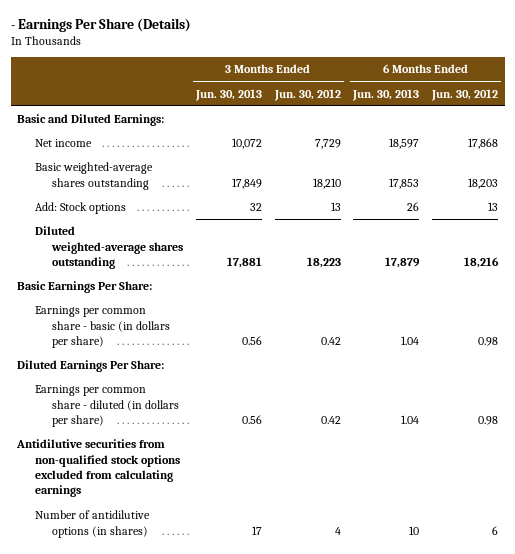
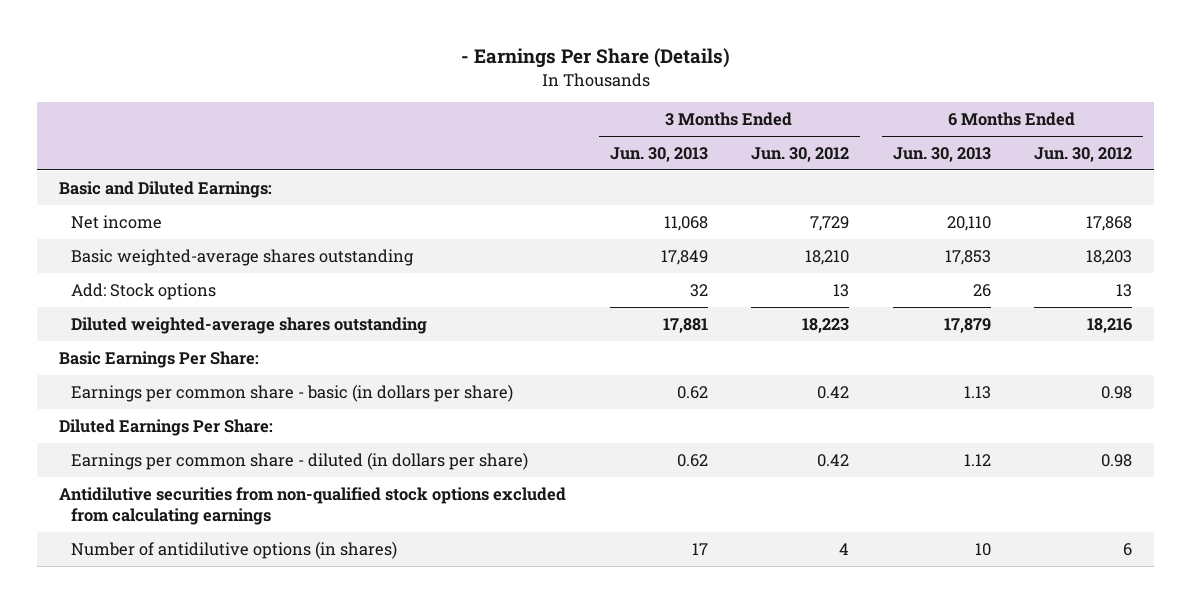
- Net income | 10,072 | 7,729 | 18,597 | 17,868
+ Net income | 11,068 | 7,729 | 20,110 | 17,868
- Earnings per common share - basic (in dollars per share) | 0.56 | 0.42 | 1.04 | 0.98
+ Earnings per common share - basic (in dollars per share) | 0.62 | 0.42 | 1.13 | 0.98
- Earnings per common share - diluted (in dollars per share) | 0.56 | 0.42 | 1.04 | 0.98
+ Earnings per common share - diluted (in dollars per share) | 0.62 | 0.42 | 1.12 | 0.98

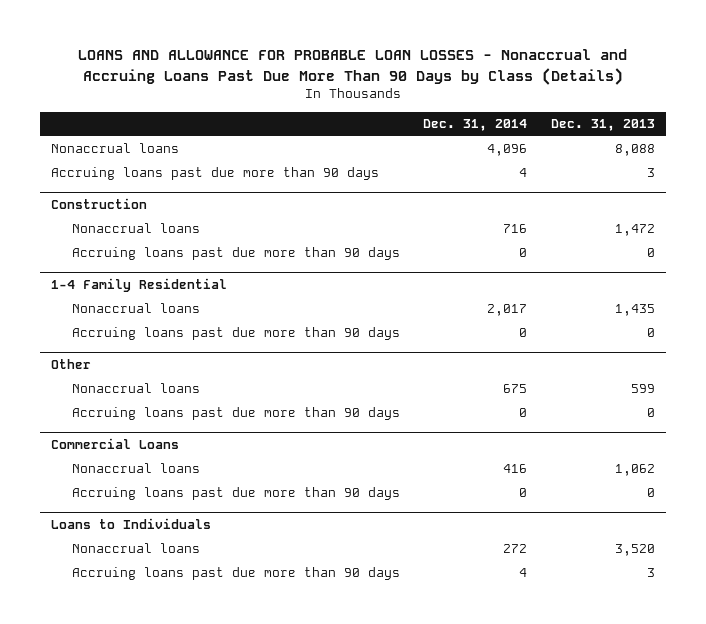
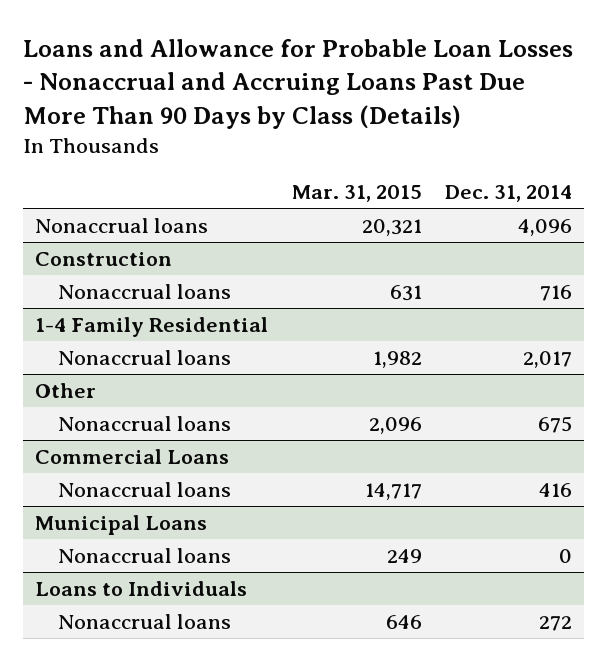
- LOANS AND ALLOWANCE FOR PROBABLE LOAN LOSSES - Nonaccrual and Accruing Loans Past Due More Than 90 Days by Class (Details)
+ Loans and Allowance for Probable Loan Losses - Nonaccrual and Accruing Loans Past Due More Than 90 Days by Class (Details)
- | Dec. 31, 2014 | Dec. 31, 2013
+ | Mar. 31, 2015 | Dec. 31, 2014
- Accruing loans past due more than 90 days | 4 | 3
@ Construction
- Accruing loans past due more than 90 days | 0 | 0
@ 1-4 Family Residential
- Accruing loans past due more than 90 days | 0 | 0
@ Other
- Accruing loans past due more than 90 days | 0 | 0
@ Commercial Loans
- Accruing loans past due more than 90 days | 0 | 0
+ Municipal Loans
+ Nonaccrual loans | 249 | 0
@ Loans to Individuals
- Accruing loans past due more than 90 days | 4 | 3

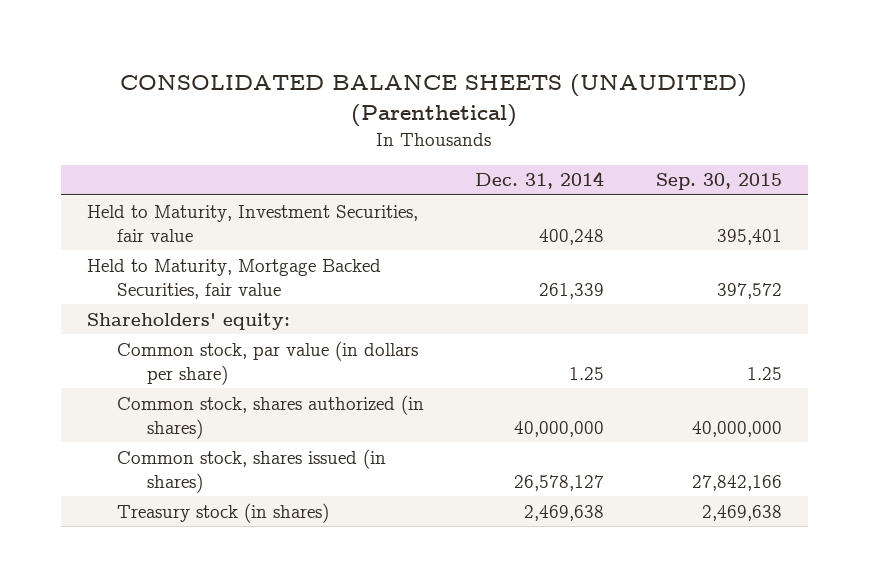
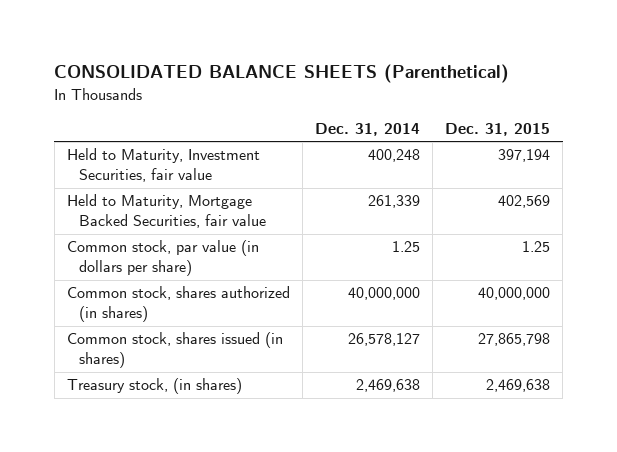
- CONSOLIDATED BALANCE SHEETS (UNAUDITED) (Parenthetical)
+ CONSOLIDATED BALANCE SHEETS (Parenthetical)
- | Dec. 31, 2014 | Sep. 30, 2015
+ | Dec. 31, 2014 | Dec. 31, 2015
- Shareholders' equity:
- Treasury stock (in shares) | 2,469,638 | 2,469,638
+ Treasury stock, (in shares) | 2,469,638 | 2,469,638

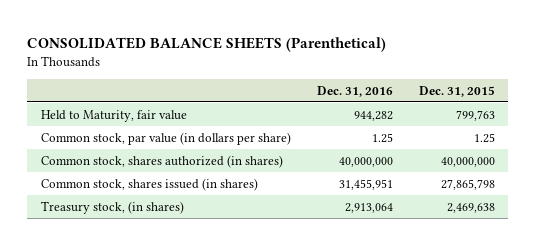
- | Dec. 31, 2014 | Dec. 31, 2015
+ | Dec. 31, 2016 | Dec. 31, 2015
- Held to Maturity, Investment Securities, fair value | 400,248 | 397,194
- Held to Maturity, Mortgage Backed Securities, fair value | 261,339 | 402,569
+ Held to Maturity, fair value | 944,282 | 799,763

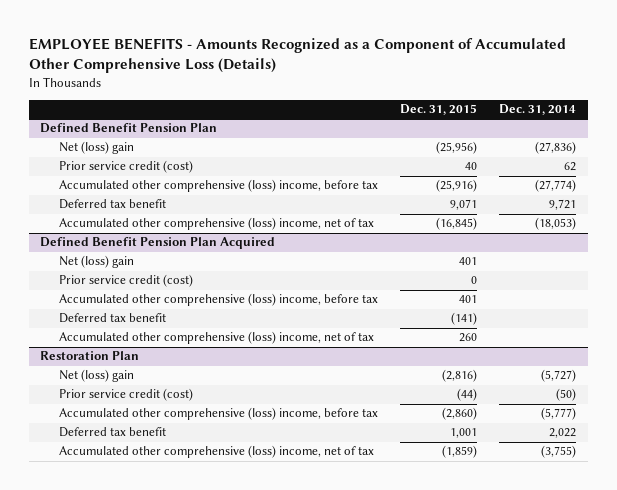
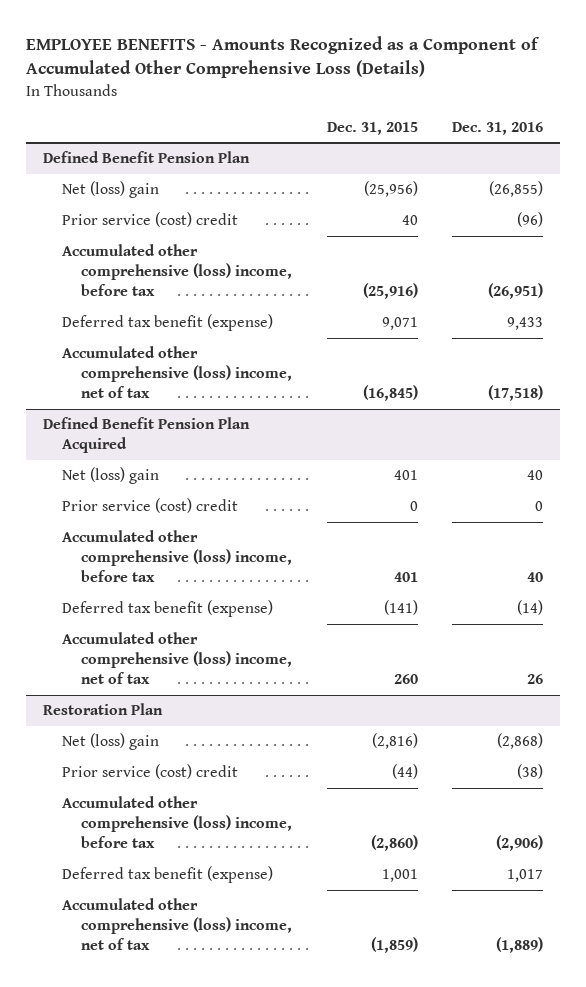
- | Dec. 31, 2015 | Dec. 31, 2014
+ | Dec. 31, 2015 | Dec. 31, 2016
@ Defined Benefit Pension Plan
- Prior service credit (cost) | 40 | 62
+ Prior service (cost) credit | 40 | (96)
- Deferred tax benefit | 9,071 | 9,721
+ Deferred tax benefit (expense) | 9,071 | 9,433
@ Defined Benefit Pension Plan Acquired
- Prior service credit (cost) | 0 |
+ Prior service (cost) credit | 0 | 0
- Deferred tax benefit | (141) |
+ Deferred tax benefit (expense) | (141) | (14)
@ Restoration Plan
- Prior service credit (cost) | (44) | (50)
+ Prior service (cost) credit | (44) | (38)
- Deferred tax benefit | 1,001 | 2,022
+ Deferred tax benefit (expense) | 1,001 | 1,017

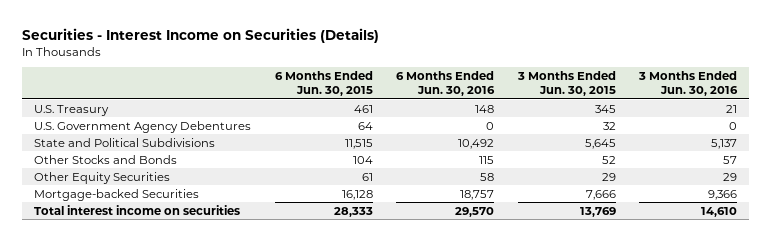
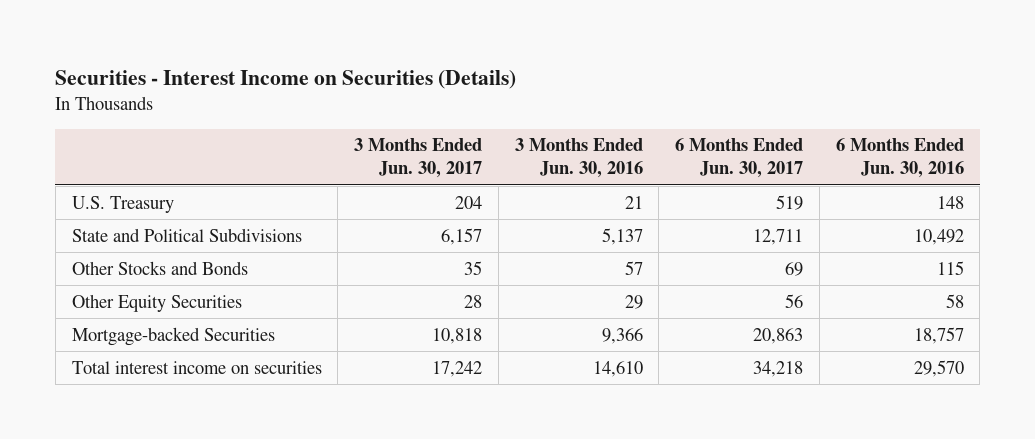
- | 6 Months Ended Jun. 30, 2015 | 6 Months Ended Jun. 30, 2016 | 3 Months Ended Jun. 30, 2015 | 3 Months Ended Jun. 30, 2016
+ | 3 Months Ended Jun. 30, 2017 | 3 Months Ended Jun. 30, 2016 | 6 Months Ended Jun. 30, 2017 | 6 Months Ended Jun. 30, 2016
- U.S. Government Agency Debentures | 64 | 0 | 32 | 0

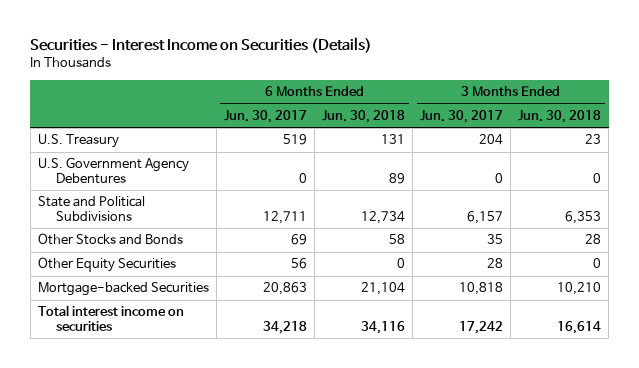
- | 3 Months Ended Jun. 30, 2017 | 3 Months Ended Jun. 30, 2016 | 6 Months Ended Jun. 30, 2017 | 6 Months Ended Jun. 30, 2016
+ | 6 Months Ended Jun. 30, 2017 | 6 Months Ended Jun. 30, 2018 | 3 Months Ended Jun. 30, 2017 | 3 Months Ended Jun. 30, 2018
+ U.S. Government Agency Debentures | 0 | 89 | 0 | 0

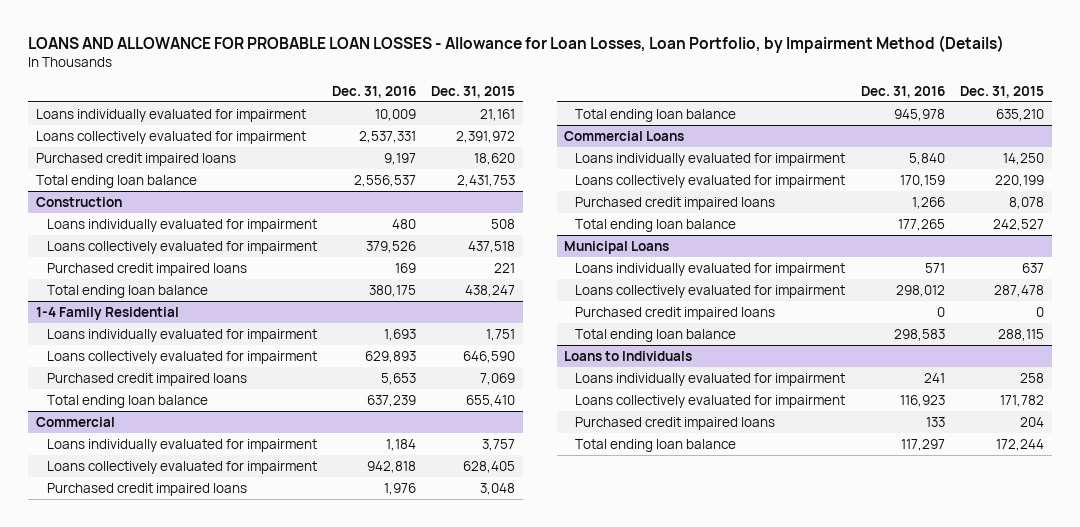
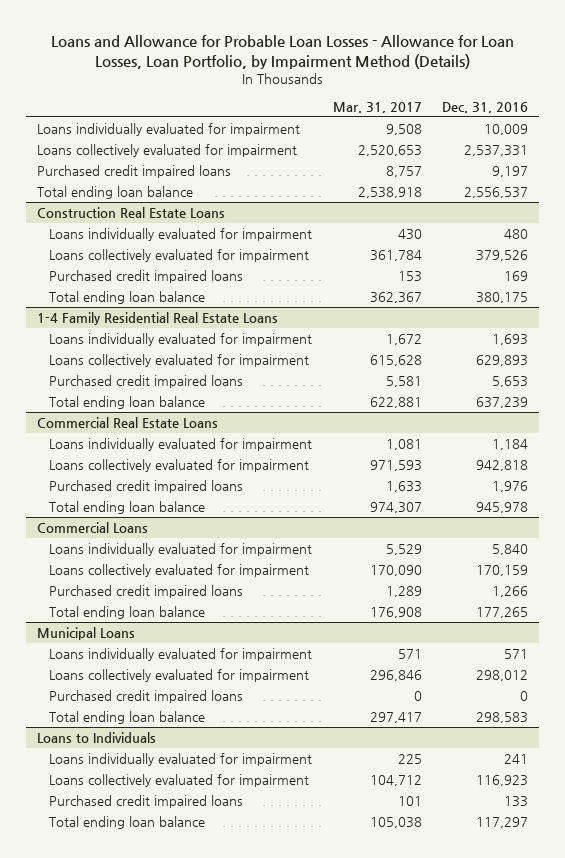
- LOANS AND ALLOWANCE FOR PROBABLE LOAN LOSSES - Allowance for Loan Losses, Loan Portfolio, by Impairment Method (Details)
+ Loans and Allowance for Probable Loan Losses - Allowance for Loan Losses, Loan Portfolio, by Impairment Method (Details)
- | Dec. 31, 2016 | Dec. 31, 2015
+ | Mar. 31, 2017 | Dec. 31, 2016
- Construction
+ Construction Real Estate Loans
- 1-4 Family Residential
+ 1-4 Family Residential Real Estate Loans
- Commercial
+ Commercial Real Estate Loans

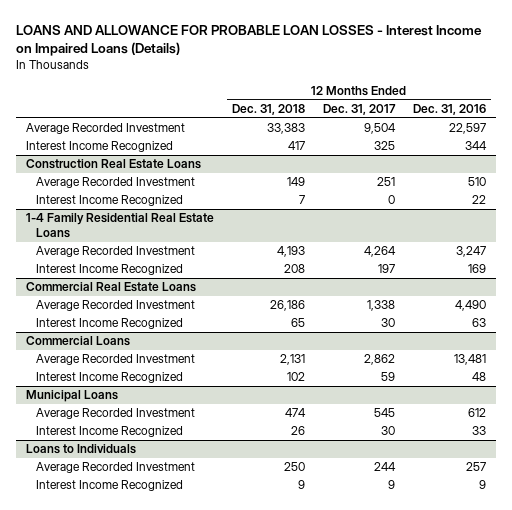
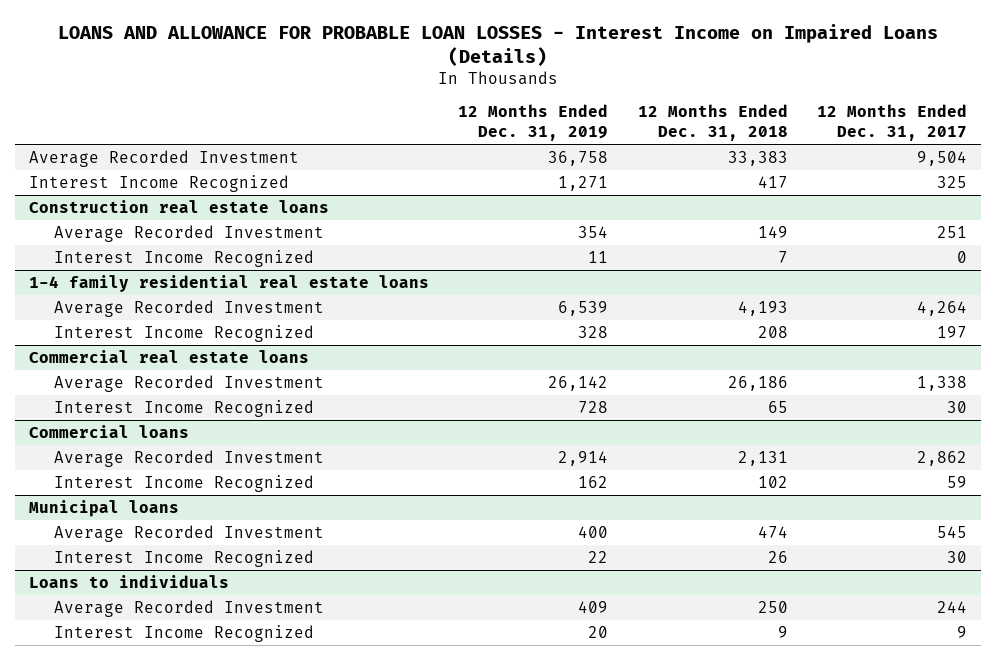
- | 12 Months Ended Dec. 31, 2018 | 12 Months Ended Dec. 31, 2017 | 12 Months Ended Dec. 31, 2016
+ | 12 Months Ended Dec. 31, 2019 | 12 Months Ended Dec. 31, 2018 | 12 Months Ended Dec. 31, 2017
- Construction Real Estate Loans
+ Construction real estate loans
- 1-4 Family Residential Real Estate Loans
+ 1-4 family residential real estate loans
- Commercial Real Estate Loans
+ Commercial real estate loans
- Commercial Loans
+ Commercial loans
- Municipal Loans
+ Municipal loans
- Loans to Individuals
+ Loans to individuals

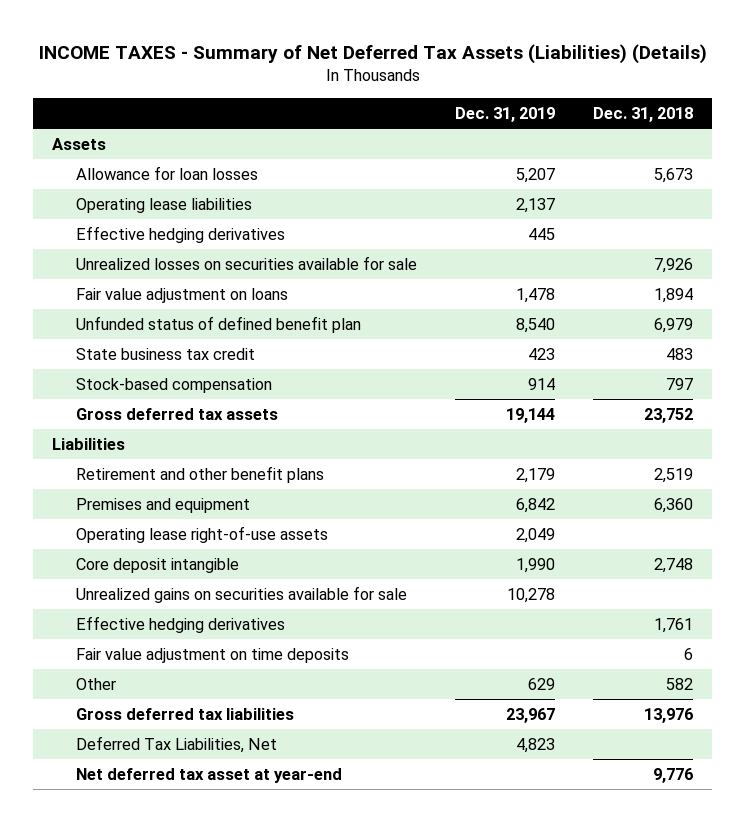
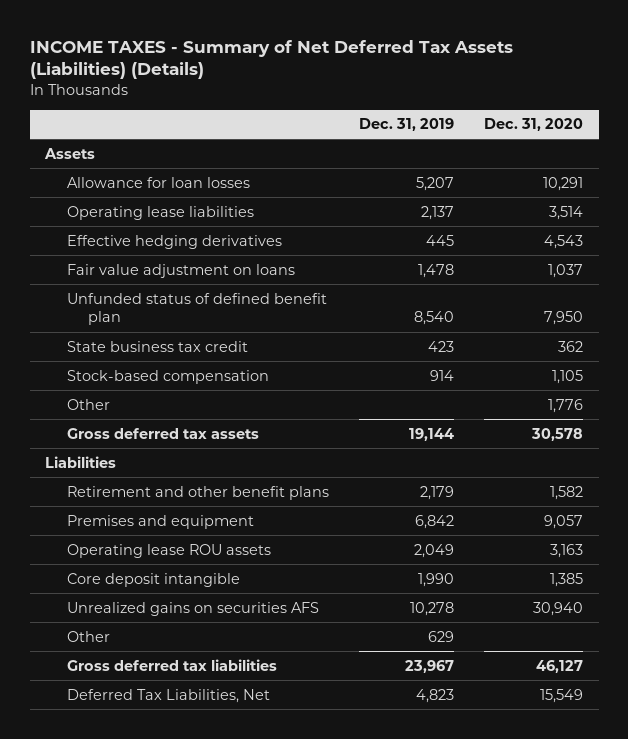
- | Dec. 31, 2019 | Dec. 31, 2018
+ | Dec. 31, 2019 | Dec. 31, 2020
- Unrealized losses on securities available for sale | | 7,926
+ Other | | 1,776
- Operating lease right-of-use assets | 2,049 |
+ Operating lease ROU assets | 2,049 | 3,163
- Unrealized gains on securities available for sale | 10,278 |
- Effective hedging derivatives | | 1,761
- Fair value adjustment on time deposits | | 6
+ Unrealized gains on securities AFS | 10,278 | 30,940
- Net deferred tax asset at year-end | | 9,776

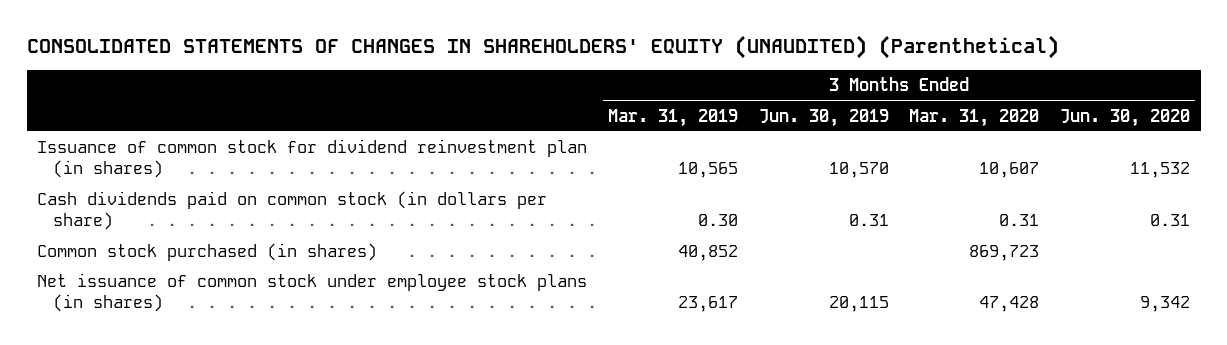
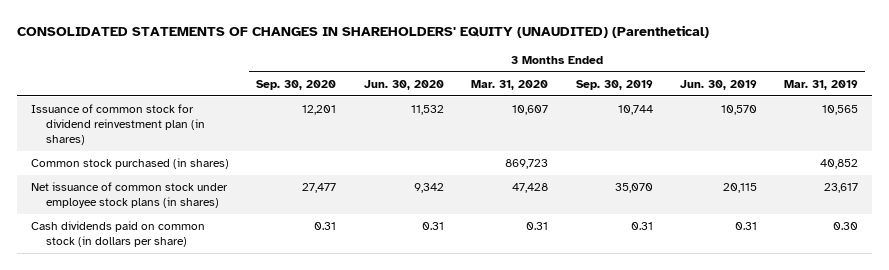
- | 3 Months Ended Mar. 31, 2019 | 3 Months Ended Jun. 30, 2019 | 3 Months Ended Mar. 31, 2020 | 3 Months Ended Jun. 30, 2020
+ | 3 Months Ended Sep. 30, 2020 | 3 Months Ended Jun. 30, 2020 | 3 Months Ended Mar. 31, 2020 | 3 Months Ended Sep. 30, 2019 | 3 Months Ended Jun. 30, 2019 | 3 Months Ended Mar. 31, 2019
moved down: Cash dividends paid on common stock (in dollars per share) | 0.31 | 0.31 | 0.31 | 0.31 | 0.31 | 0.30

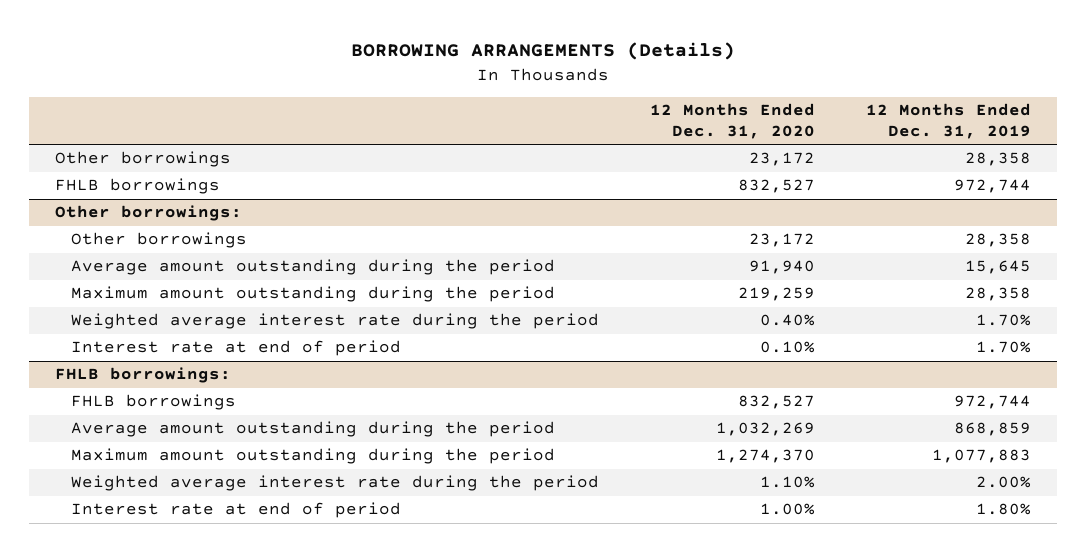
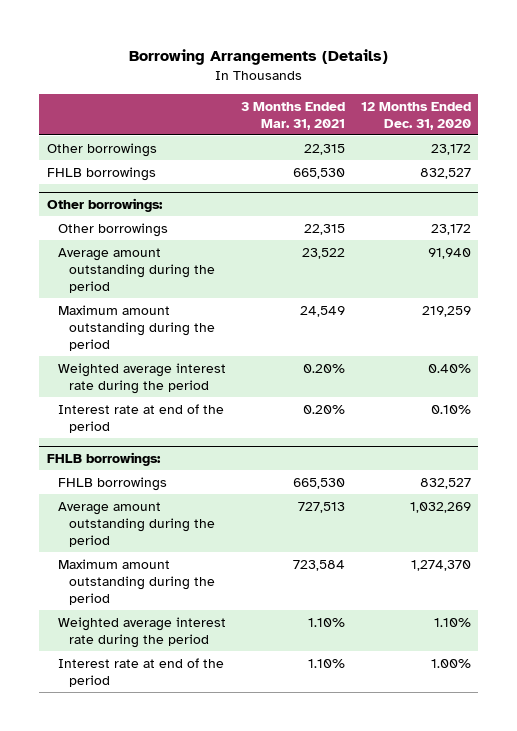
- BORROWING ARRANGEMENTS (Details)
+ Borrowing Arrangements (Details)
- | 12 Months Ended Dec. 31, 2020 | 12 Months Ended Dec. 31, 2019
+ | 3 Months Ended Mar. 31, 2021 | 12 Months Ended Dec. 31, 2020
@ Other borrowings:
- Interest rate at end of period | 0.10% | 1.70%
+ Interest rate at end of the period | 0.20% | 0.10%
@ FHLB borrowings:
- Interest rate at end of period | 1.00% | 1.80%
+ Interest rate at end of the period | 1.10% | 1.00%

